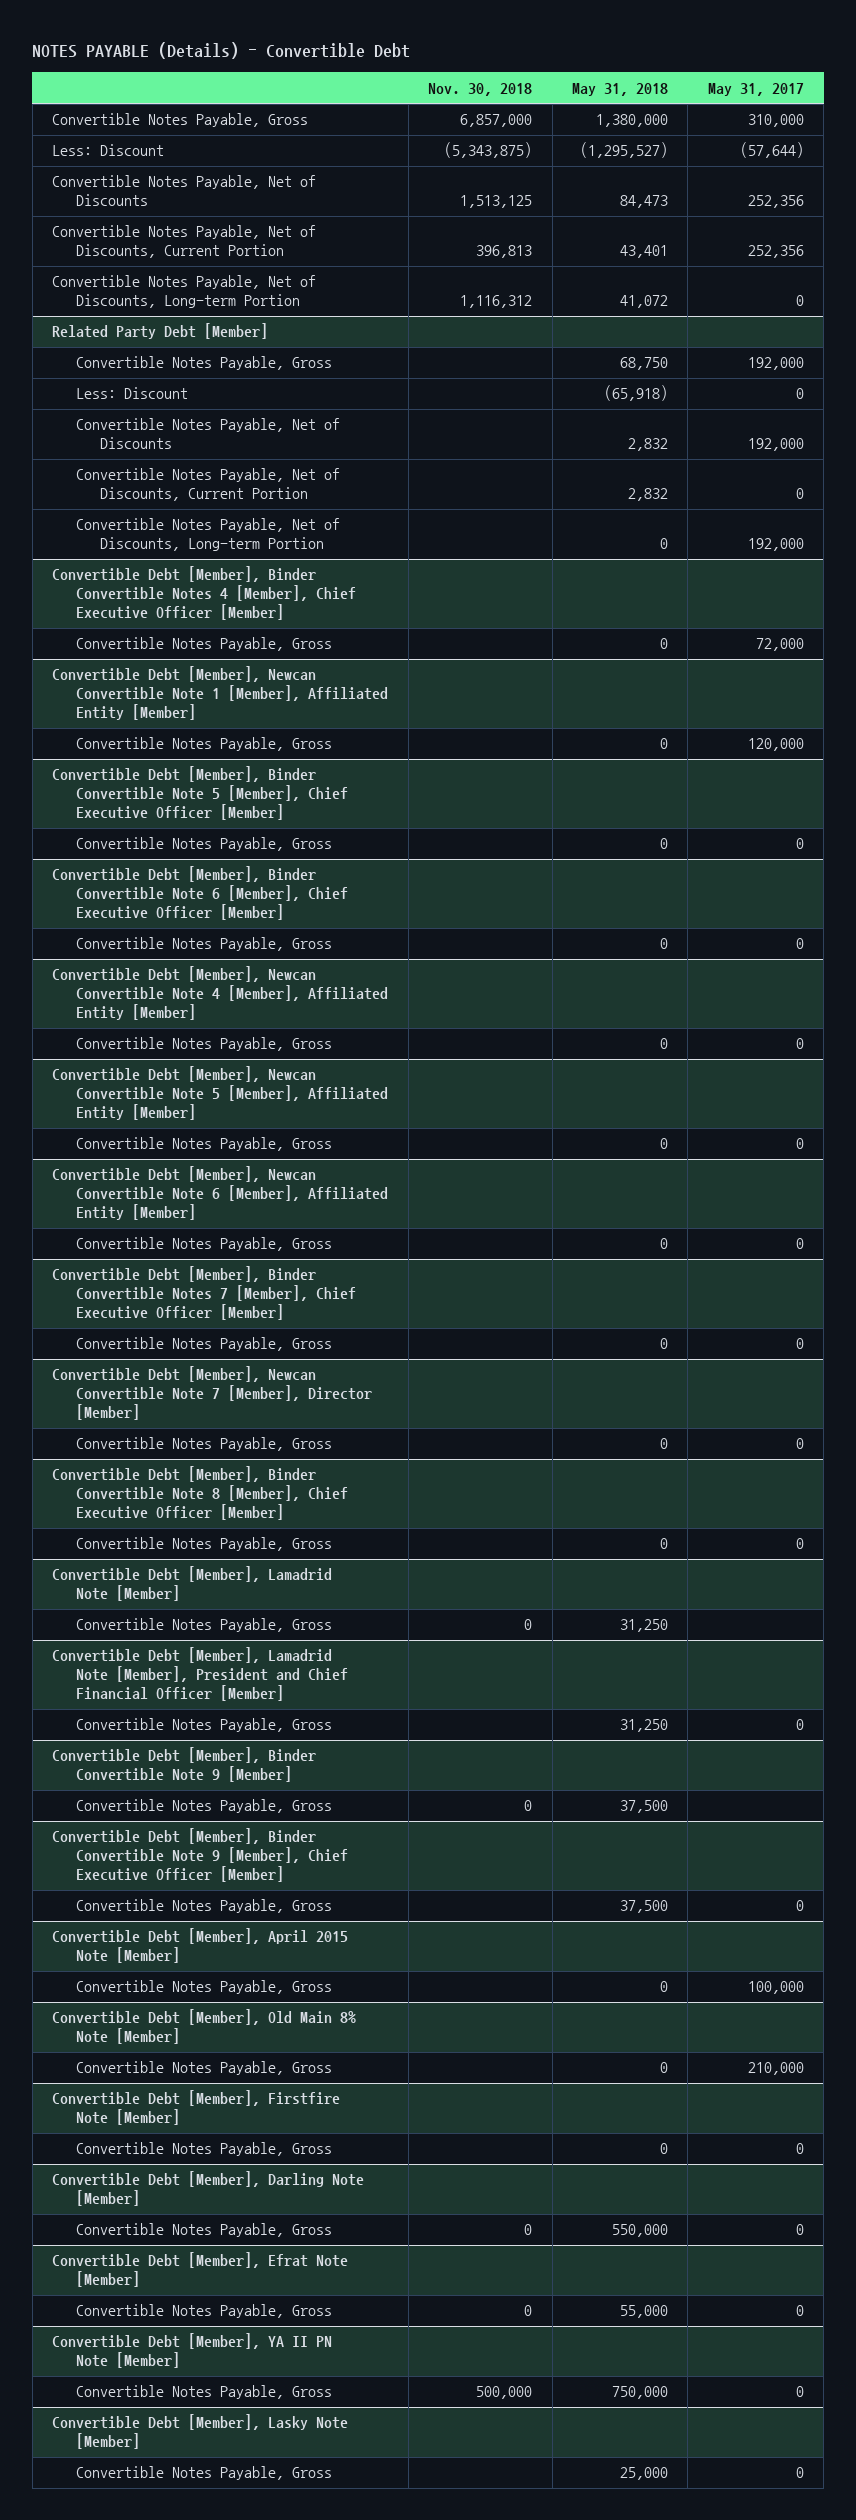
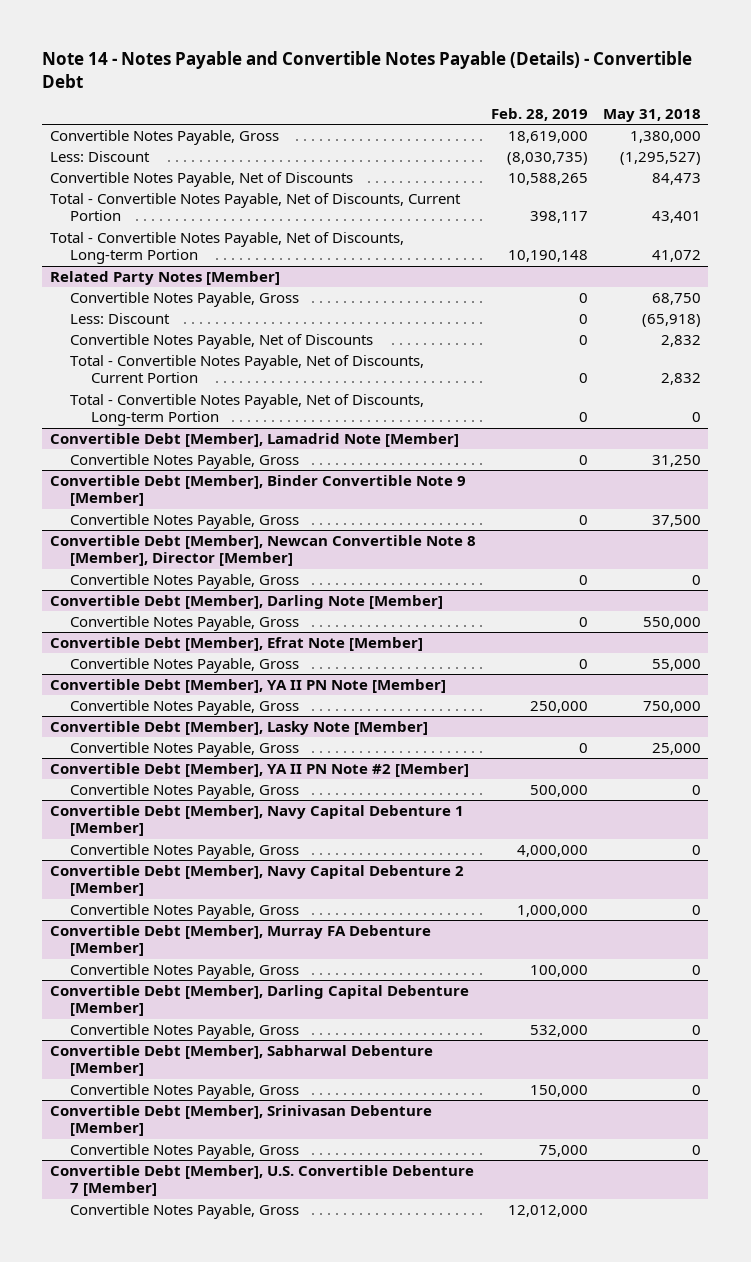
- NOTES PAYABLE (Details) - Convertible Debt
+ Note 14 - Notes Payable and Convertible Notes Payable (Details) - Convertible Debt
- | Nov. 30, 2018 | May 31, 2018 | May 31, 2017
+ | Feb. 28, 2019 | May 31, 2018
- Convertible Notes Payable, Net of Discounts, Current Portion | 396,813 | 43,401 | 252,356
- Convertible Notes Payable, Net of Discounts, Long-term Portion | 1,116,312 | 41,072 | 0
- Related Party Debt [Member]
+ Total - Convertible Notes Payable, Net of Discounts, Current Portion | 398,117 | 43,401
+ Total - Convertible Notes Payable, Net of Discounts, Long-term Portion | 10,190,148 | 41,072
+ Related Party Notes [Member]
- Convertible Notes Payable, Net of Discounts, Current Portion | | 2,832 | 0
- Convertible Notes Payable, Net of Discounts, Long-term Portion | | 0 | 192,000
- Convertible Debt [Member], Binder Convertible Notes 4 [Member], Chief Executive Officer [Member]
- Convertible Notes Payable, Gross | | 0 | 72,000
- Convertible Debt [Member], Newcan Convertible Note 1 [Member], Affiliated Entity [Member]
- Convertible Notes Payable, Gross | | 0 | 120,000
- Convertible Debt [Member], Binder Convertible Note 5 [Member], Chief Executive Officer [Member]
- Convertible Notes Payable, Gross | | 0 | 0
- Convertible Debt [Member], Binder Convertible Note 6 [Member], Chief Executive Officer [Member]
- Convertible Notes Payable, Gross | | 0 | 0
- Convertible Debt [Member], Newcan Convertible Note 4 [Member], Affiliated Entity [Member]
- Convertible Notes Payable, Gross | | 0 | 0
- Convertible Debt [Member], Newcan Convertible Note 5 [Member], Affiliated Entity [Member]
- Convertible Notes Payable, Gross | | 0 | 0
- Convertible Debt [Member], Newcan Convertible Note 6 [Member], Affiliated Entity [Member]
- Convertible Notes Payable, Gross | | 0 | 0
- Convertible Debt [Member], Binder Convertible Notes 7 [Member], Chief Executive Officer [Member]
- Convertible Notes Payable, Gross | | 0 | 0
- Convertible Debt [Member], Newcan Convertible Note 7 [Member], Director [Member]
- Convertible Notes Payable, Gross | | 0 | 0
- Convertible Debt [Member], Binder Convertible Note 8 [Member], Chief Executive Officer [Member]
- Convertible Notes Payable, Gross | | 0 | 0
+ Total - Convertible Notes Payable, Net of Discounts, Current Portion | 0 | 2,832
+ Total - Convertible Notes Payable, Net of Discounts, Long-term Portion | 0 | 0
- Convertible Debt [Member], Lamadrid Note [Member], President and Chief Financial Officer [Member]
- Convertible Notes Payable, Gross | | 31,250 | 0
- Convertible Debt [Member], Binder Convertible Note 9 [Member], Chief Executive Officer [Member]
- Convertible Notes Payable, Gross | | 37,500 | 0
- Convertible Debt [Member], April 2015 Note [Member]
- Convertible Notes Payable, Gross | | 0 | 100,000
- Convertible Debt [Member], Old Main 8% Note [Member]
- Convertible Notes Payable, Gross | | 0 | 210,000
- Convertible Debt [Member], Firstfire Note [Member]
+ Convertible Debt [Member], Newcan Convertible Note 8 [Member], Director [Member]
+ Convertible Debt [Member], YA II PN Note #2 [Member]
+ Convertible Notes Payable, Gross | 500,000 | 0
+ Convertible Debt [Member], Navy Capital Debenture 1 [Member]
+ Convertible Notes Payable, Gross | 4,000,000 | 0
+ Convertible Debt [Member], Navy Capital Debenture 2 [Member]
+ Convertible Notes Payable, Gross | 1,000,000 | 0
+ Convertible Debt [Member], Murray FA Debenture [Member]
+ Convertible Notes Payable, Gross | 100,000 | 0
+ Convertible Debt [Member], Darling Capital Debenture [Member]
+ Convertible Notes Payable, Gross | 532,000 | 0
+ Convertible Debt [Member], Sabharwal Debenture [Member]
+ Convertible Notes Payable, Gross | 150,000 | 0
+ Convertible Debt [Member], Srinivasan Debenture [Member]
+ Convertible Notes Payable, Gross | 75,000 | 0
+ Convertible Debt [Member], U.S. Convertible Debenture 7 [Member]
+ Convertible Notes Payable, Gross | 12,012,000 |

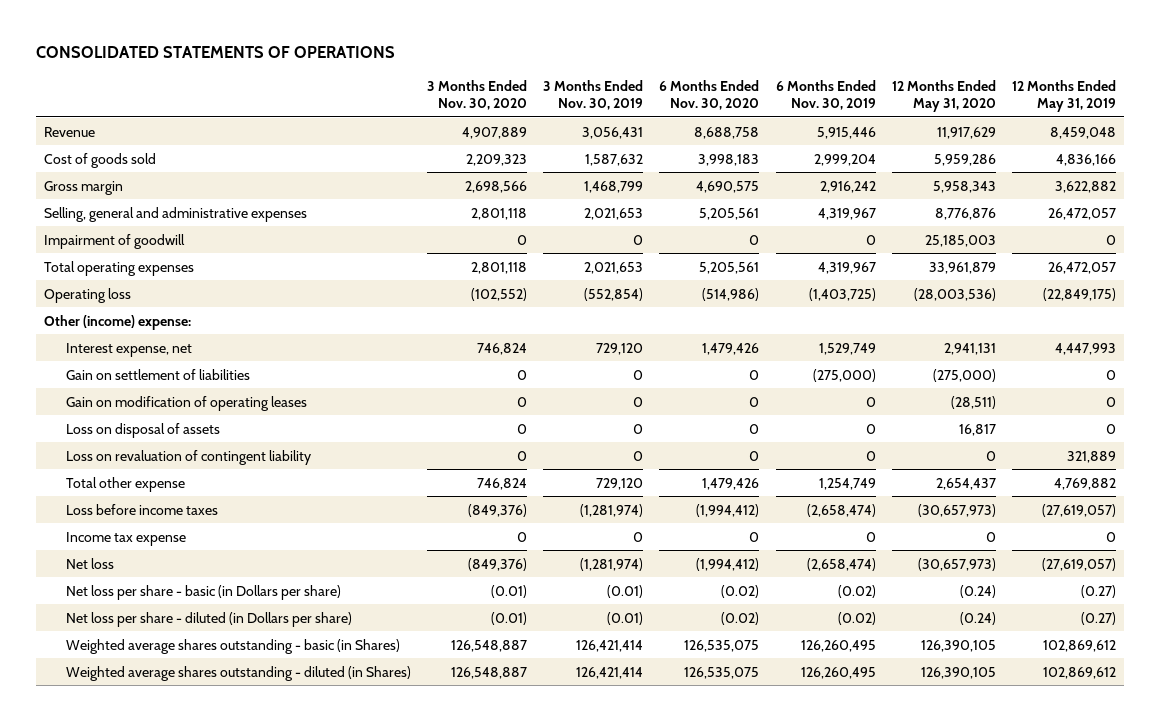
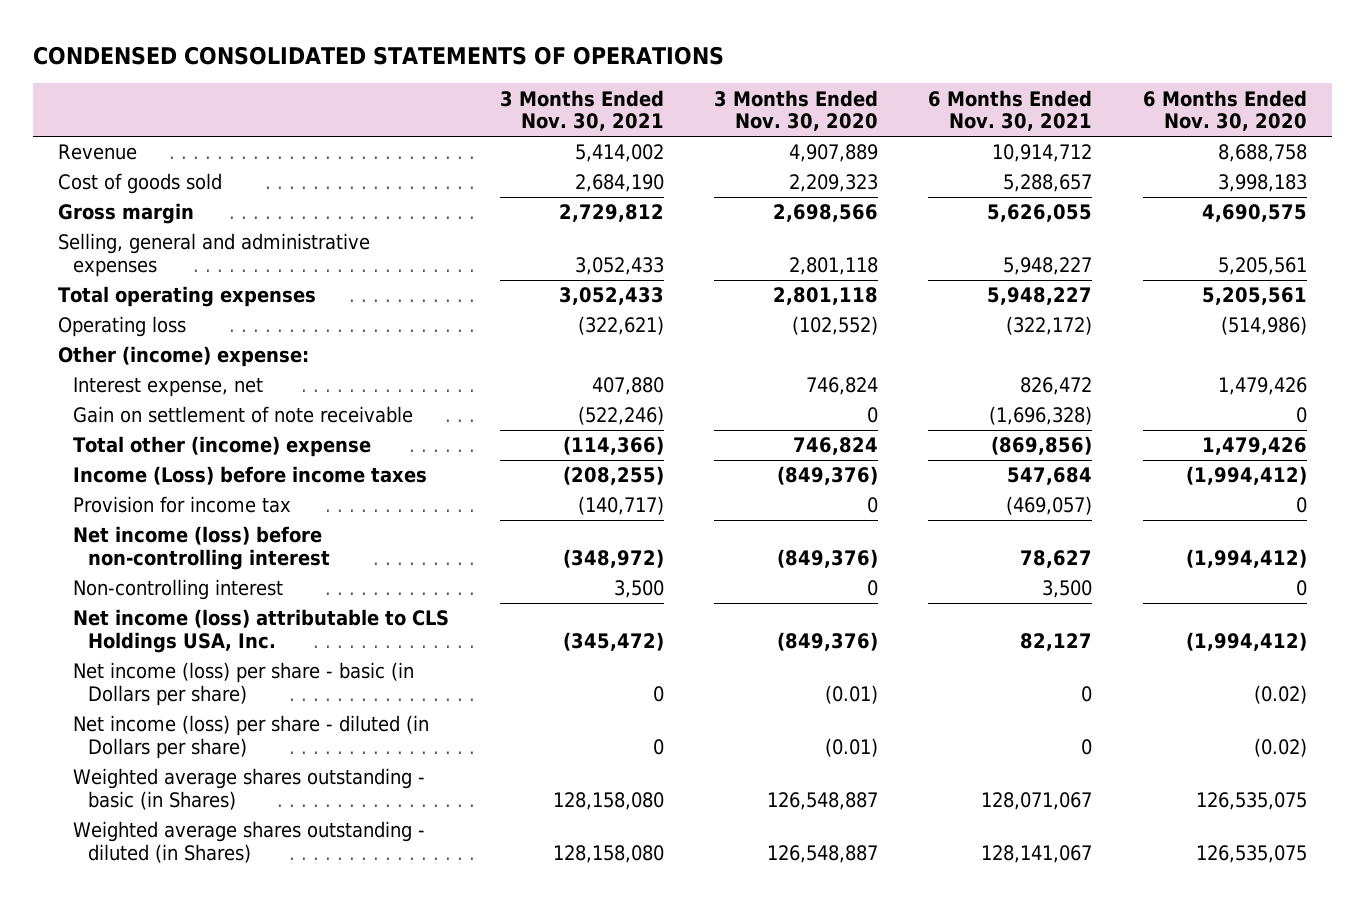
- CONSOLIDATED STATEMENTS OF OPERATIONS
+ CONDENSED CONSOLIDATED STATEMENTS OF OPERATIONS
- | 3 Months Ended Nov. 30, 2020 | 3 Months Ended Nov. 30, 2019 | 6 Months Ended Nov. 30, 2020 | 6 Months Ended Nov. 30, 2019 | 12 Months Ended May 31, 2020 | 12 Months Ended May 31, 2019
+ | 3 Months Ended Nov. 30, 2021 | 3 Months Ended Nov. 30, 2020 | 6 Months Ended Nov. 30, 2021 | 6 Months Ended Nov. 30, 2020
- Impairment of goodwill | 0 | 0 | 0 | 0 | 25,185,003 | 0
- Gain on settlement of liabilities | 0 | 0 | 0 | (275,000) | (275,000) | 0
- Gain on modification of operating leases | 0 | 0 | 0 | 0 | (28,511) | 0
- Loss on disposal of assets | 0 | 0 | 0 | 0 | 16,817 | 0
- Loss on revaluation of contingent liability | 0 | 0 | 0 | 0 | 0 | 321,889
- Total other expense | 746,824 | 729,120 | 1,479,426 | 1,254,749 | 2,654,437 | 4,769,882
- Loss before income taxes | (849,376) | (1,281,974) | (1,994,412) | (2,658,474) | (30,657,973) | (27,619,057)
- Income tax expense | 0 | 0 | 0 | 0 | 0 | 0
- Net loss | (849,376) | (1,281,974) | (1,994,412) | (2,658,474) | (30,657,973) | (27,619,057)
- Net loss per share - basic (in Dollars per share) | (0.01) | (0.01) | (0.02) | (0.02) | (0.24) | (0.27)
- Net loss per share - diluted (in Dollars per share) | (0.01) | (0.01) | (0.02) | (0.02) | (0.24) | (0.27)
+ Gain on settlement of note receivable | (522,246) | 0 | (1,696,328) | 0
+ Total other (income) expense | (114,366) | 746,824 | (869,856) | 1,479,426
+ Income (Loss) before income taxes | (208,255) | (849,376) | 547,684 | (1,994,412)
+ Provision for income tax | (140,717) | 0 | (469,057) | 0
+ Net income (loss) before non-controlling interest | (348,972) | (849,376) | 78,627 | (1,994,412)
+ Non-controlling interest | 3,500 | 0 | 3,500 | 0
+ Net income (loss) attributable to CLS Holdings USA, Inc. | (345,472) | (849,376) | 82,127 | (1,994,412)
+ Net income (loss) per share - basic (in Dollars per share) | 0 | (0.01) | 0 | (0.02)
+ Net income (loss) per share - diluted (in Dollars per share) | 0 | (0.01) | 0 | (0.02)

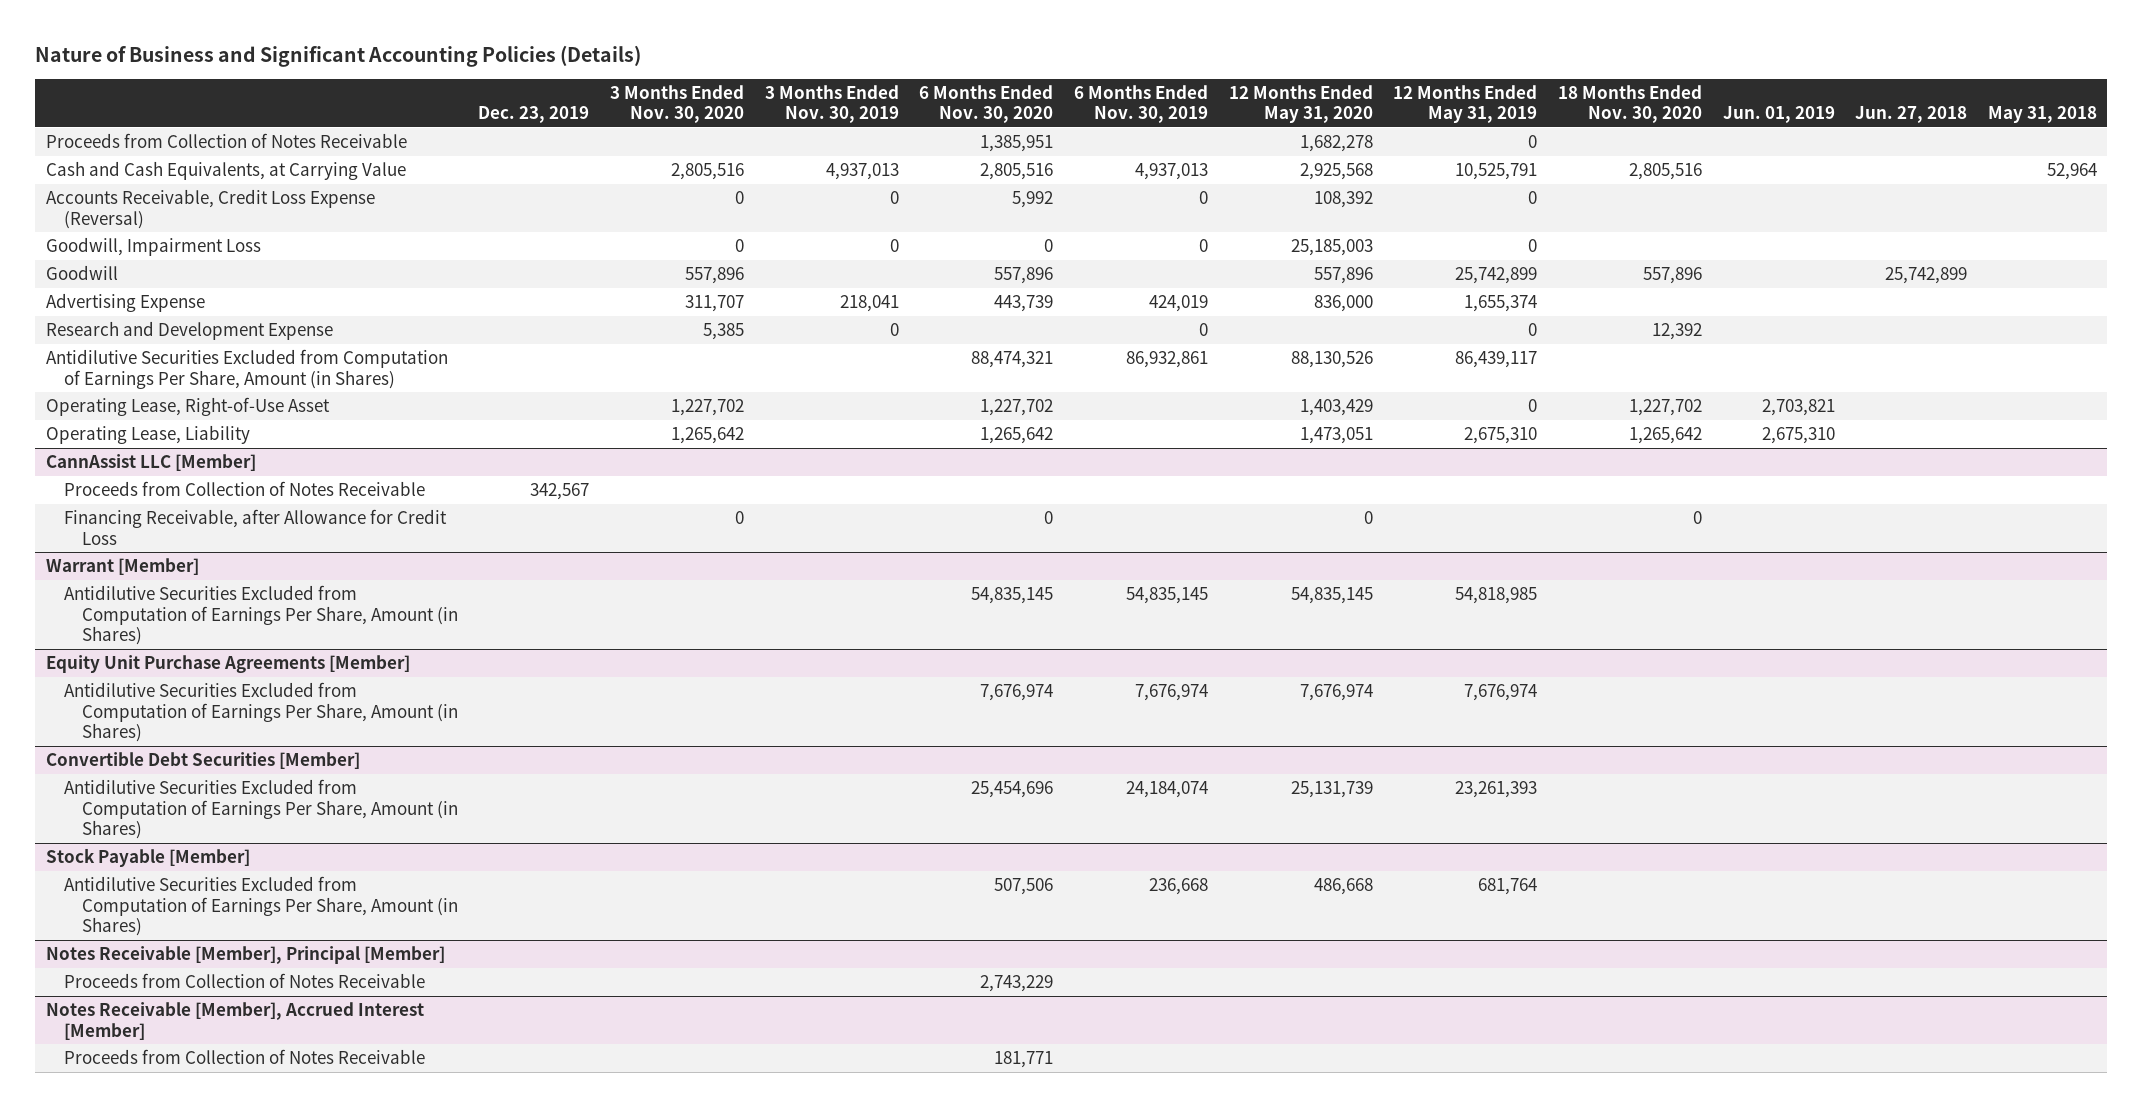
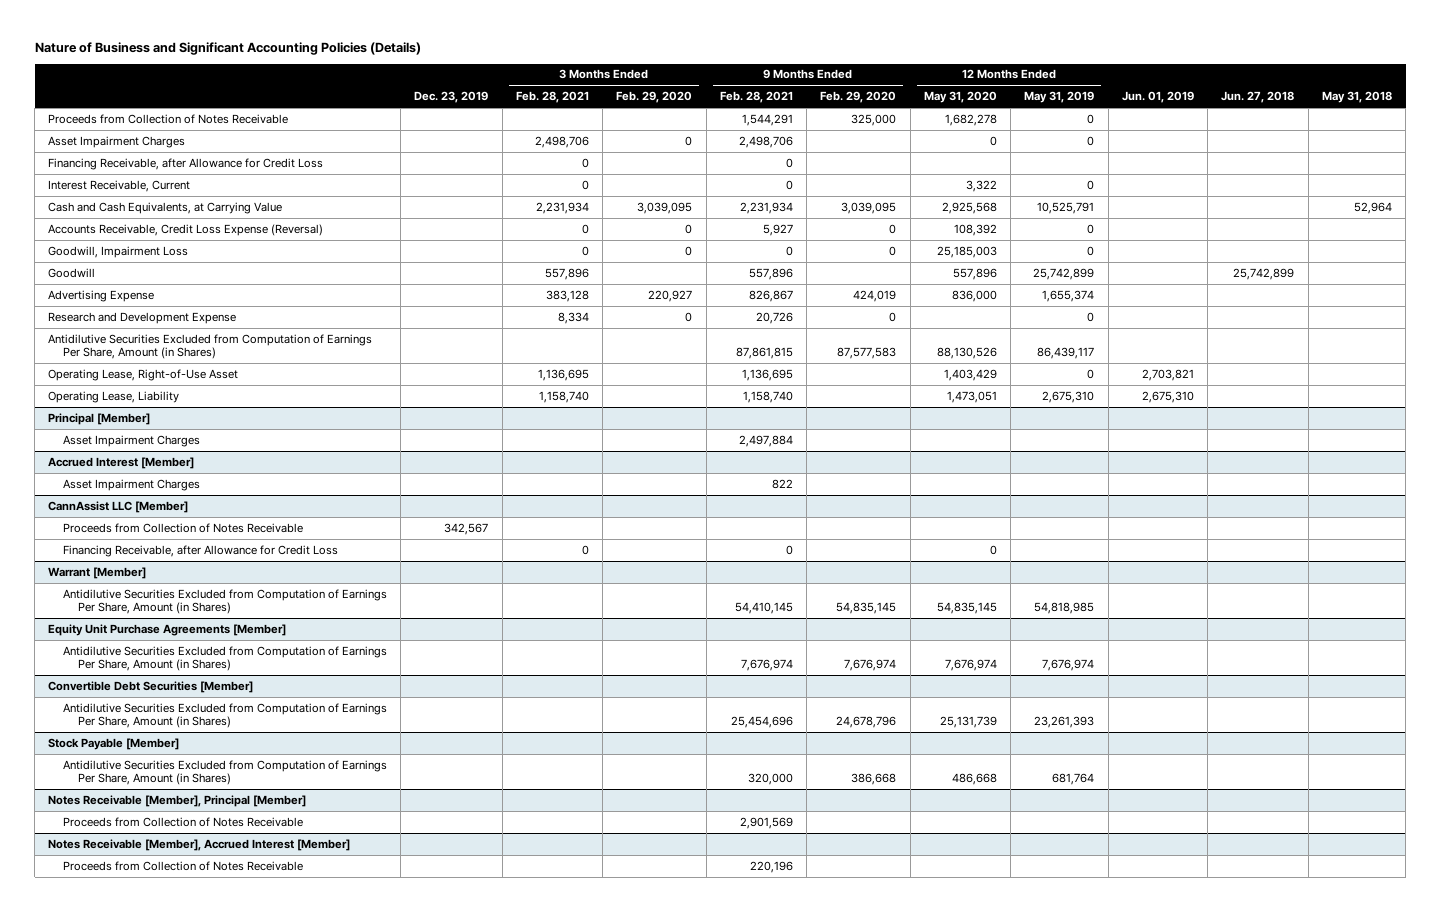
- | Dec. 23, 2019 | 3 Months Ended Nov. 30, 2020 | 3 Months Ended Nov. 30, 2019 | 6 Months Ended Nov. 30, 2020 | 6 Months Ended Nov. 30, 2019 | 12 Months Ended May 31, 2020 | 12 Months Ended May 31, 2019 | 18 Months Ended Nov. 30, 2020 | Jun. 01, 2019 | Jun. 27, 2018 | May 31, 2018
+ | Dec. 23, 2019 | 3 Months Ended Feb. 28, 2021 | 3 Months Ended Feb. 29, 2020 | 9 Months Ended Feb. 28, 2021 | 9 Months Ended Feb. 29, 2020 | 12 Months Ended May 31, 2020 | 12 Months Ended May 31, 2019 | Jun. 01, 2019 | Jun. 27, 2018 | May 31, 2018
+ Asset Impairment Charges | | 2,498,706 | 0 | 2,498,706 | | 0 | 0 | | |
+ Financing Receivable, after Allowance for Credit Loss | | 0 | | 0 | | | | | |
+ Interest Receivable, Current | | 0 | | 0 | | 3,322 | 0 | | |
+ Principal [Member]
+ Asset Impairment Charges | | | | 2,497,884 | | | | | |
+ Accrued Interest [Member]
+ Asset Impairment Charges | | | | 822 | | | | | |

